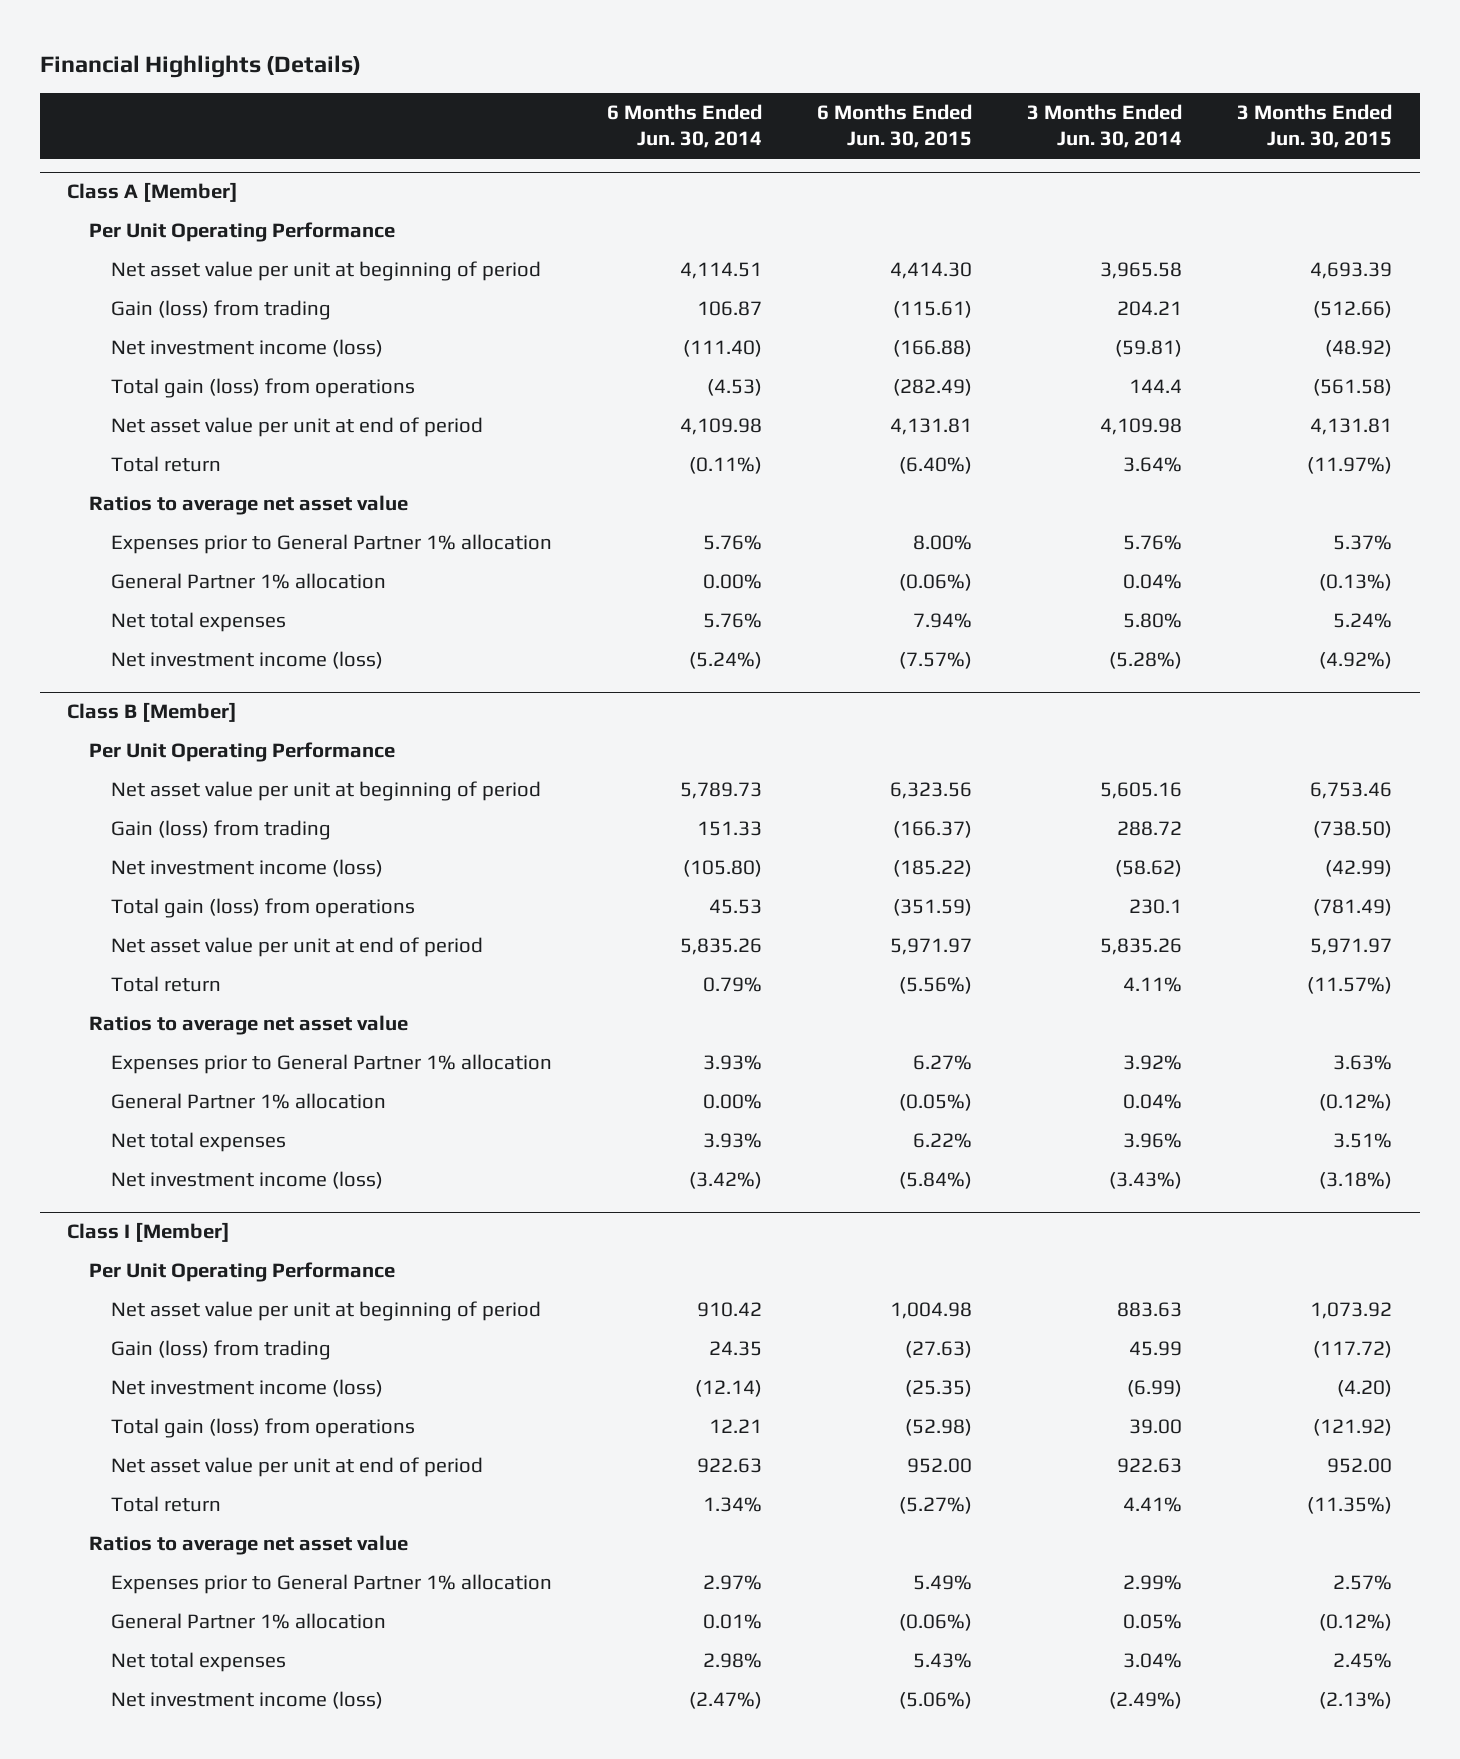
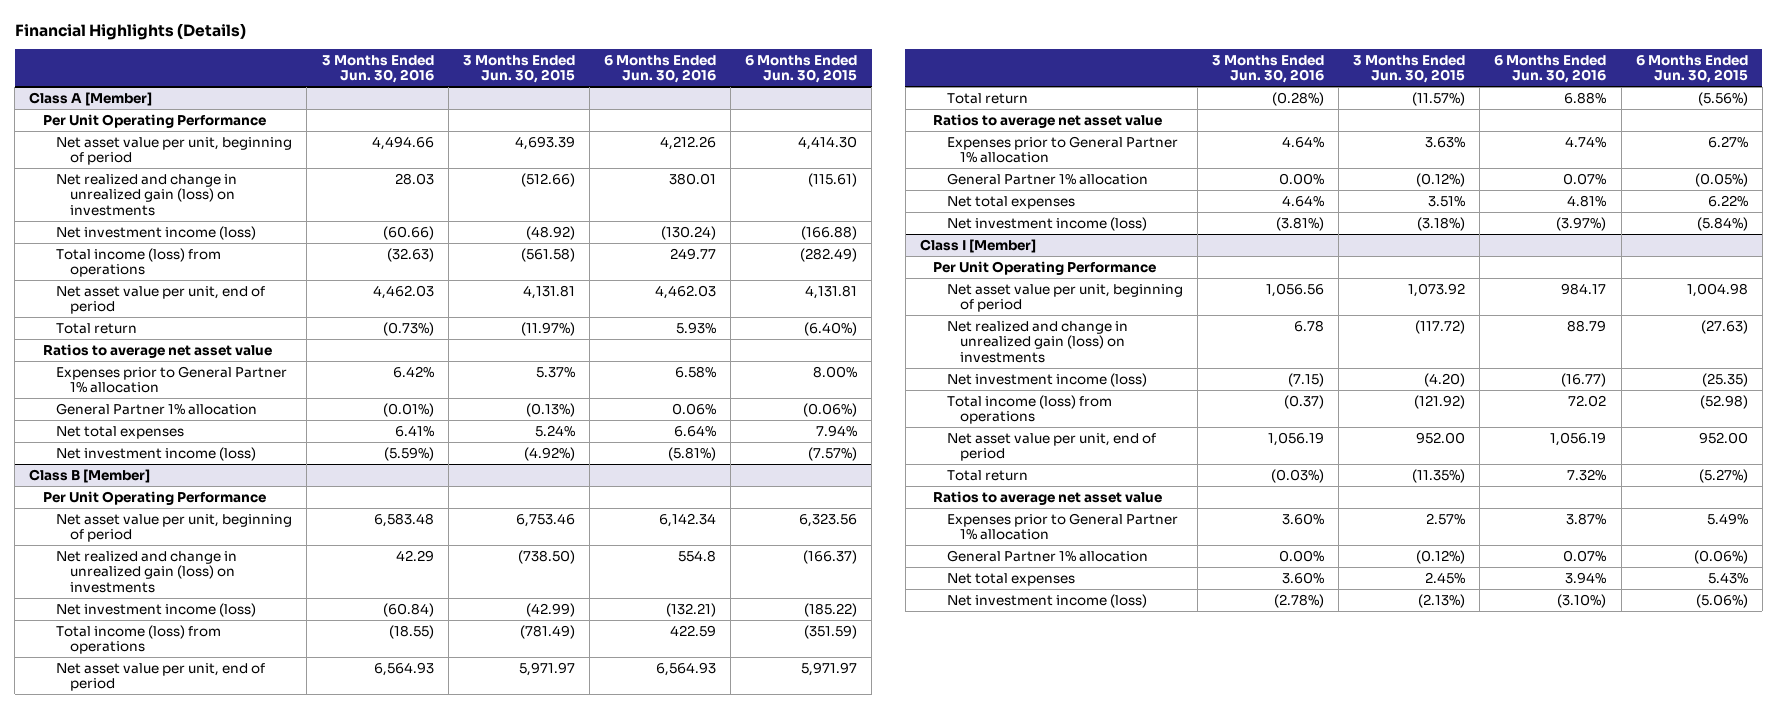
- | 6 Months Ended Jun. 30, 2014 | 6 Months Ended Jun. 30, 2015 | 3 Months Ended Jun. 30, 2014 | 3 Months Ended Jun. 30, 2015
+ | 3 Months Ended Jun. 30, 2016 | 3 Months Ended Jun. 30, 2015 | 6 Months Ended Jun. 30, 2016 | 6 Months Ended Jun. 30, 2015
@ Class A [Member]
- Net asset value per unit at beginning of period | 4,114.51 | 4,414.30 | 3,965.58 | 4,693.39
- Gain (loss) from trading | 106.87 | (115.61) | 204.21 | (512.66)
+ Net asset value per unit, beginning of period | 4,494.66 | 4,693.39 | 4,212.26 | 4,414.30
+ Net realized and change in unrealized gain (loss) on investments | 28.03 | (512.66) | 380.01 | (115.61)
- Total gain (loss) from operations | (4.53) | (282.49) | 144.4 | (561.58)
- Net asset value per unit at end of period | 4,109.98 | 4,131.81 | 4,109.98 | 4,131.81
+ Total income (loss) from operations | (32.63) | (561.58) | 249.77 | (282.49)
+ Net asset value per unit, end of period | 4,462.03 | 4,131.81 | 4,462.03 | 4,131.81
@ Class B [Member]
- Net asset value per unit at beginning of period | 5,789.73 | 6,323.56 | 5,605.16 | 6,753.46
- Gain (loss) from trading | 151.33 | (166.37) | 288.72 | (738.50)
+ Net asset value per unit, beginning of period | 6,583.48 | 6,753.46 | 6,142.34 | 6,323.56
+ Net realized and change in unrealized gain (loss) on investments | 42.29 | (738.50) | 554.8 | (166.37)
- Total gain (loss) from operations | 45.53 | (351.59) | 230.1 | (781.49)
- Net asset value per unit at end of period | 5,835.26 | 5,971.97 | 5,835.26 | 5,971.97
+ Total income (loss) from operations | (18.55) | (781.49) | 422.59 | (351.59)
+ Net asset value per unit, end of period | 6,564.93 | 5,971.97 | 6,564.93 | 5,971.97
@ Class I [Member]
- Net asset value per unit at beginning of period | 910.42 | 1,004.98 | 883.63 | 1,073.92
- Gain (loss) from trading | 24.35 | (27.63) | 45.99 | (117.72)
+ Net asset value per unit, beginning of period | 1,056.56 | 1,073.92 | 984.17 | 1,004.98
+ Net realized and change in unrealized gain (loss) on investments | 6.78 | (117.72) | 88.79 | (27.63)
- Total gain (loss) from operations | 12.21 | (52.98) | 39.00 | (121.92)
- Net asset value per unit at end of period | 922.63 | 952.00 | 922.63 | 952.00
+ Total income (loss) from operations | (0.37) | (121.92) | 72.02 | (52.98)
+ Net asset value per unit, end of period | 1,056.19 | 952.00 | 1,056.19 | 952.00

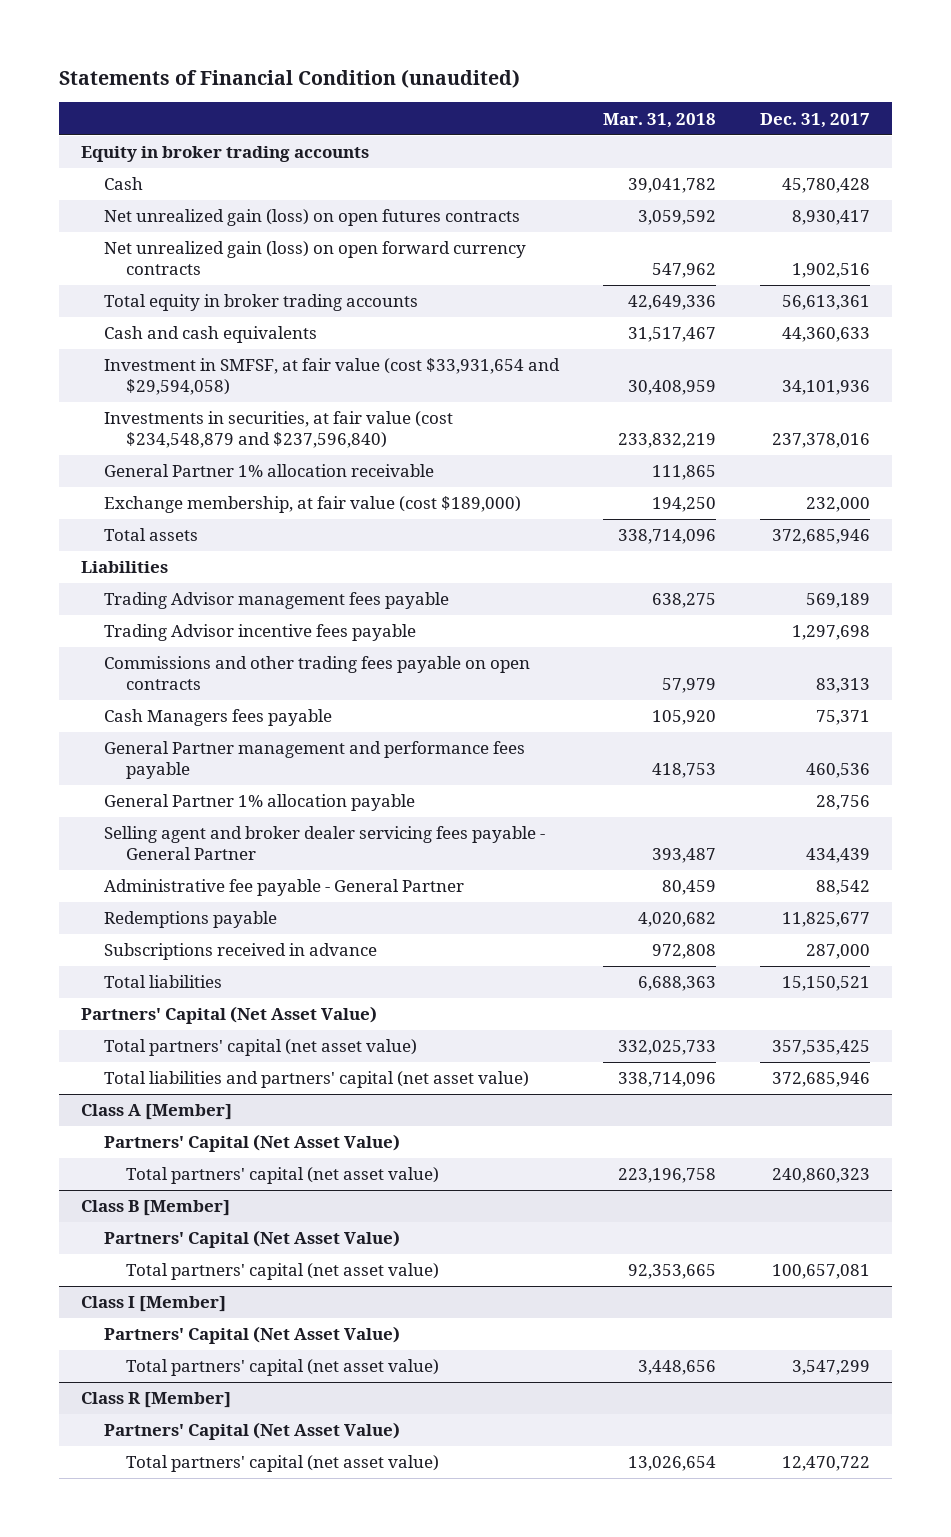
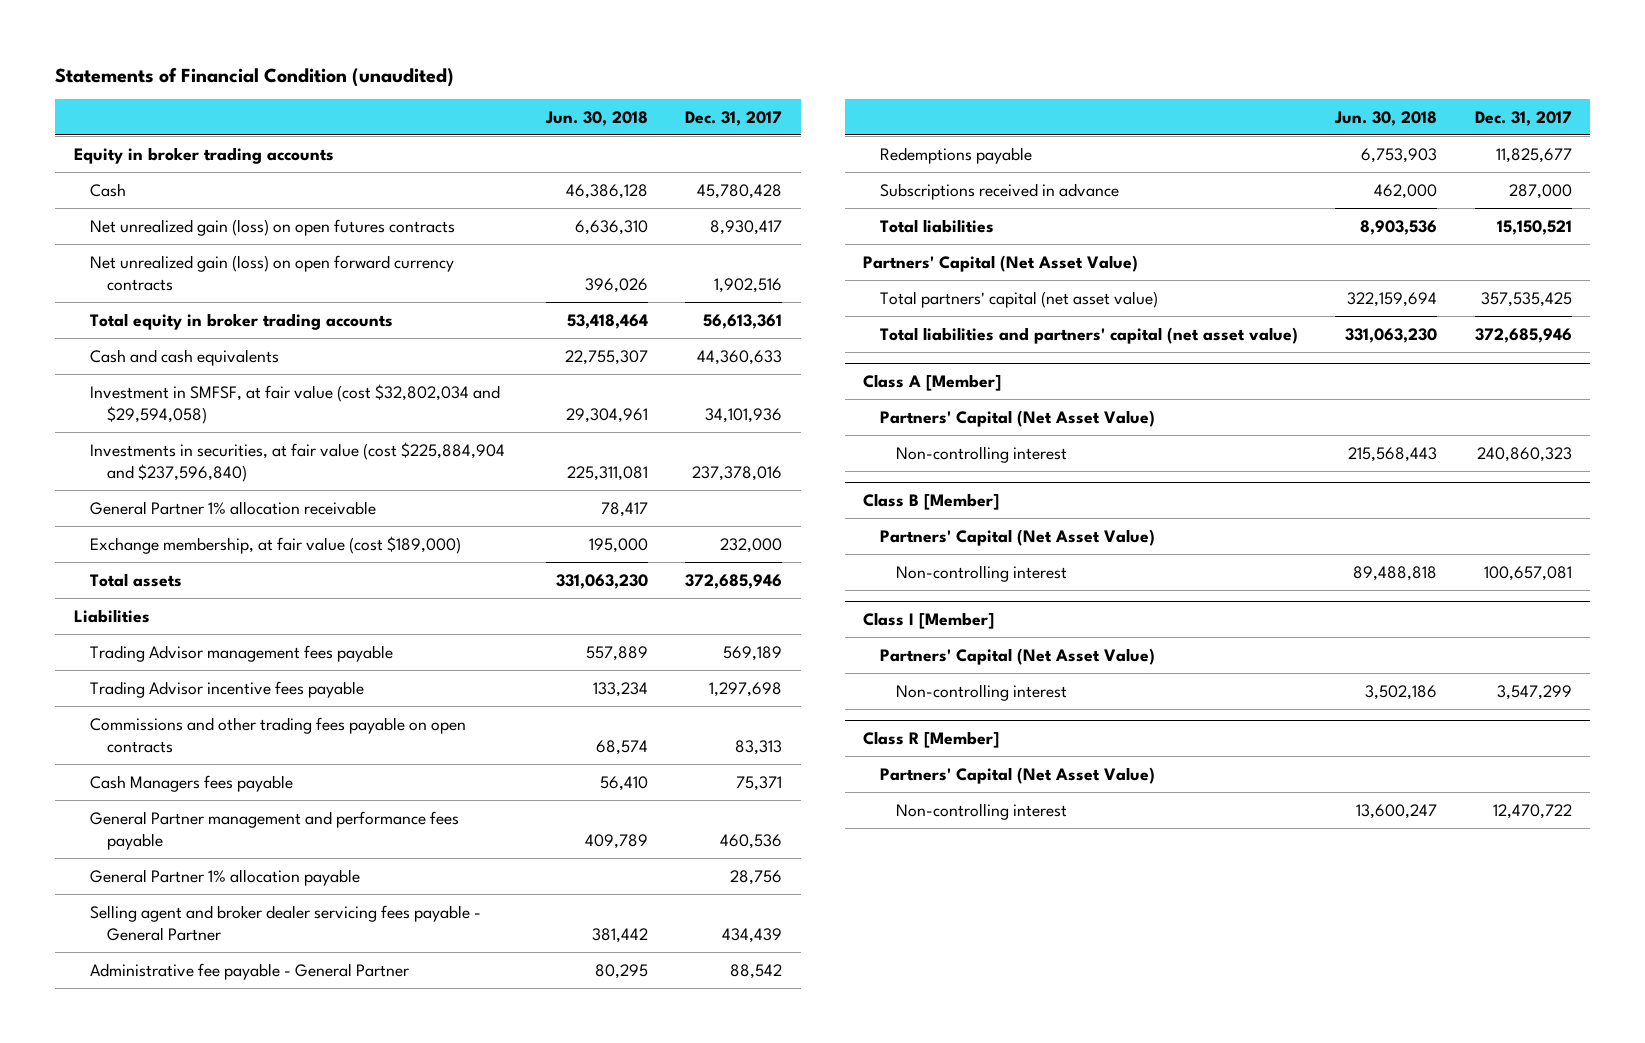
- | Mar. 31, 2018 | Dec. 31, 2017
+ | Jun. 30, 2018 | Dec. 31, 2017
- Investment in SMFSF, at fair value (cost $33,931,654 and $29,594,058) | 30,408,959 | 34,101,936
- Investments in securities, at fair value (cost $234,548,879 and $237,596,840) | 233,832,219 | 237,378,016
+ Investment in SMFSF, at fair value (cost $32,802,034 and $29,594,058) | 29,304,961 | 34,101,936
+ Investments in securities, at fair value (cost $225,884,904 and $237,596,840) | 225,311,081 | 237,378,016
@ Class A [Member]
- Total partners' capital (net asset value) | 223,196,758 | 240,860,323
+ Non-controlling interest | 215,568,443 | 240,860,323
@ Class B [Member]
- Total partners' capital (net asset value) | 92,353,665 | 100,657,081
+ Non-controlling interest | 89,488,818 | 100,657,081
@ Class I [Member]
- Total partners' capital (net asset value) | 3,448,656 | 3,547,299
+ Non-controlling interest | 3,502,186 | 3,547,299
@ Class R [Member]
- Total partners' capital (net asset value) | 13,026,654 | 12,470,722
+ Non-controlling interest | 13,600,247 | 12,470,722

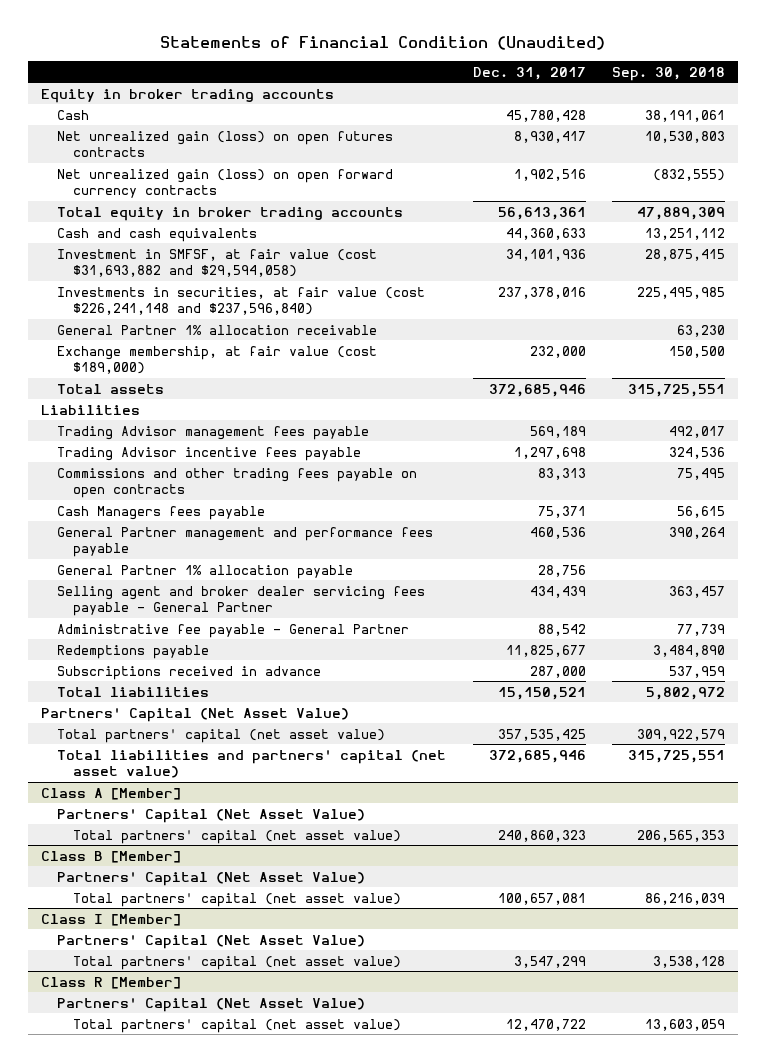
- Statements of Financial Condition (unaudited)
+ Statements of Financial Condition (Unaudited)
- | Jun. 30, 2018 | Dec. 31, 2017
+ | Dec. 31, 2017 | Sep. 30, 2018
- Investment in SMFSF, at fair value (cost $32,802,034 and $29,594,058) | 29,304,961 | 34,101,936
- Investments in securities, at fair value (cost $225,884,904 and $237,596,840) | 225,311,081 | 237,378,016
+ Investment in SMFSF, at fair value (cost $31,693,882 and $29,594,058) | 34,101,936 | 28,875,415
+ Investments in securities, at fair value (cost $226,241,148 and $237,596,840) | 237,378,016 | 225,495,985
@ Class A [Member]
- Non-controlling interest | 215,568,443 | 240,860,323
+ Total partners' capital (net asset value) | 240,860,323 | 206,565,353
@ Class B [Member]
- Non-controlling interest | 89,488,818 | 100,657,081
+ Total partners' capital (net asset value) | 100,657,081 | 86,216,039
@ Class I [Member]
- Non-controlling interest | 3,502,186 | 3,547,299
+ Total partners' capital (net asset value) | 3,547,299 | 3,538,128
@ Class R [Member]
- Non-controlling interest | 13,600,247 | 12,470,722
+ Total partners' capital (net asset value) | 12,470,722 | 13,603,059

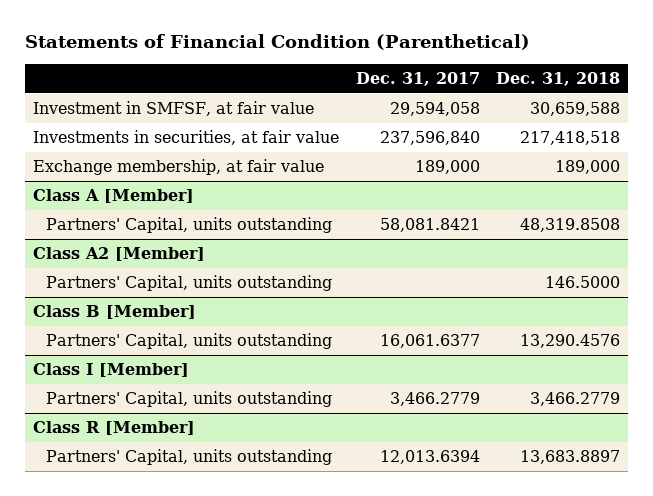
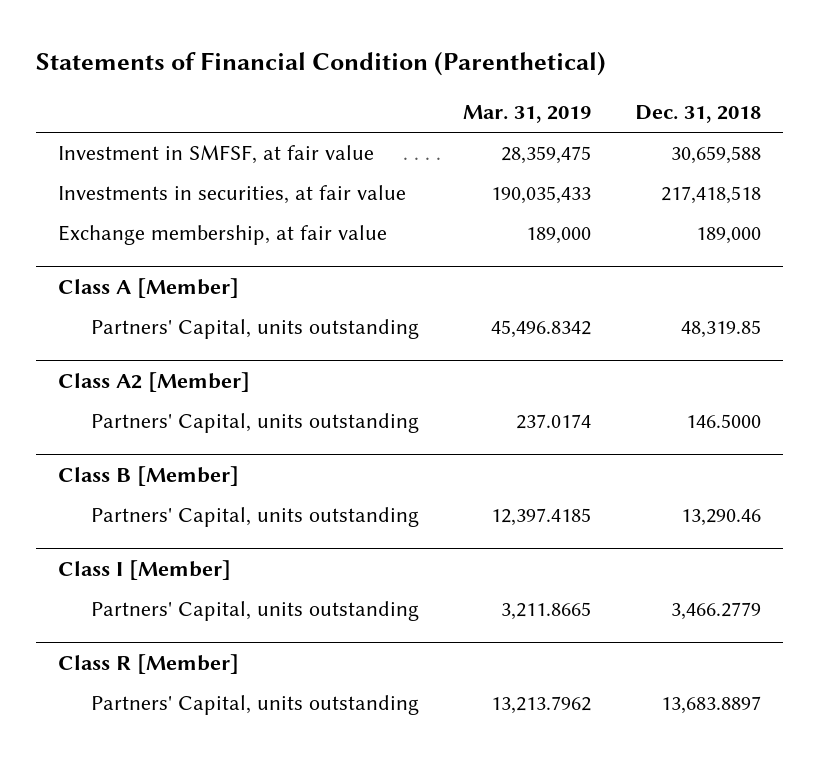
- | Dec. 31, 2017 | Dec. 31, 2018
+ | Mar. 31, 2019 | Dec. 31, 2018
@ Class A [Member]
- Partners' Capital, units outstanding | 58,081.8421 | 48,319.8508
+ Partners' Capital, units outstanding | 45,496.8342 | 48,319.85
@ Class B [Member]
- Partners' Capital, units outstanding | 16,061.6377 | 13,290.4576
+ Partners' Capital, units outstanding | 12,397.4185 | 13,290.46

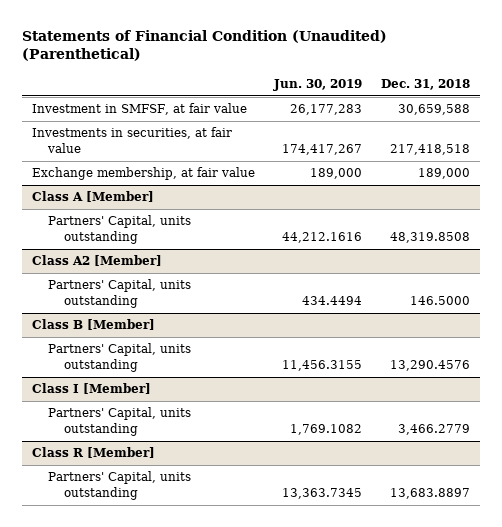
- Statements of Financial Condition (Parenthetical)
+ Statements of Financial Condition (Unaudited) (Parenthetical)
- | Mar. 31, 2019 | Dec. 31, 2018
+ | Jun. 30, 2019 | Dec. 31, 2018
@ Class A [Member]
- Partners' Capital, units outstanding | 45,496.8342 | 48,319.85
+ Partners' Capital, units outstanding | 44,212.1616 | 48,319.8508
@ Class B [Member]
- Partners' Capital, units outstanding | 12,397.4185 | 13,290.46
+ Partners' Capital, units outstanding | 11,456.3155 | 13,290.4576

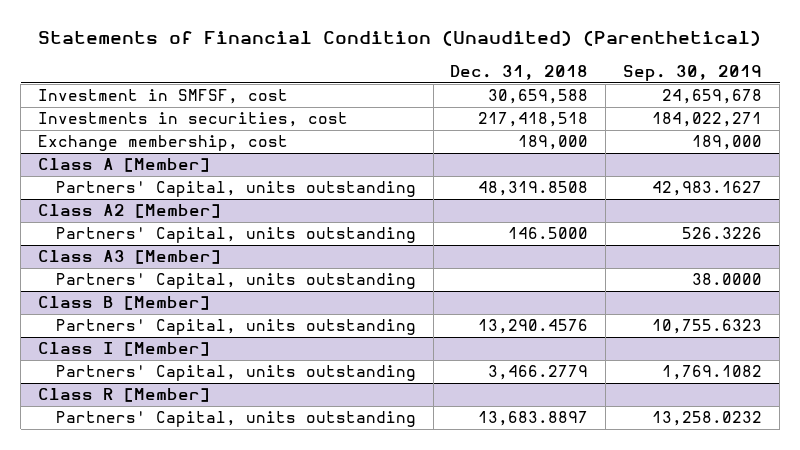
- | Jun. 30, 2019 | Dec. 31, 2018
+ | Dec. 31, 2018 | Sep. 30, 2019
- Investment in SMFSF, at fair value | 26,177,283 | 30,659,588
- Investments in securities, at fair value | 174,417,267 | 217,418,518
- Exchange membership, at fair value | 189,000 | 189,000
+ Investment in SMFSF, cost | 30,659,588 | 24,659,678
+ Investments in securities, cost | 217,418,518 | 184,022,271
+ Exchange membership, cost | 189,000 | 189,000
+ Class A3 [Member]
+ Partners' Capital, units outstanding | | 38.0000

